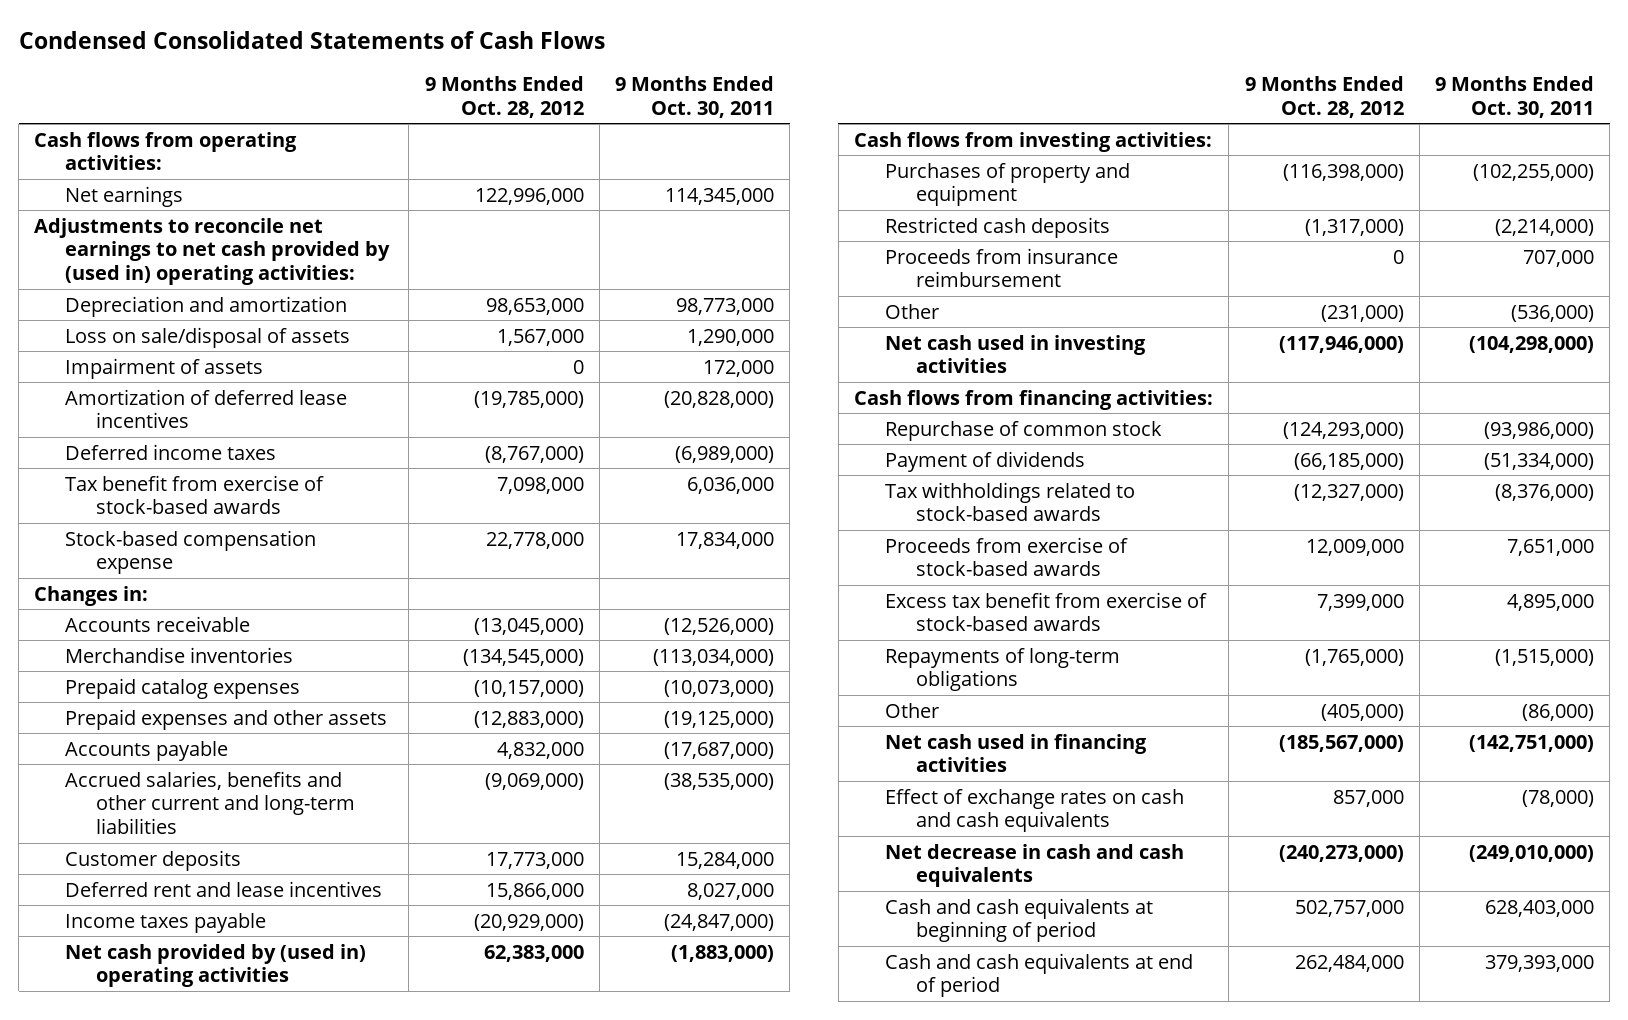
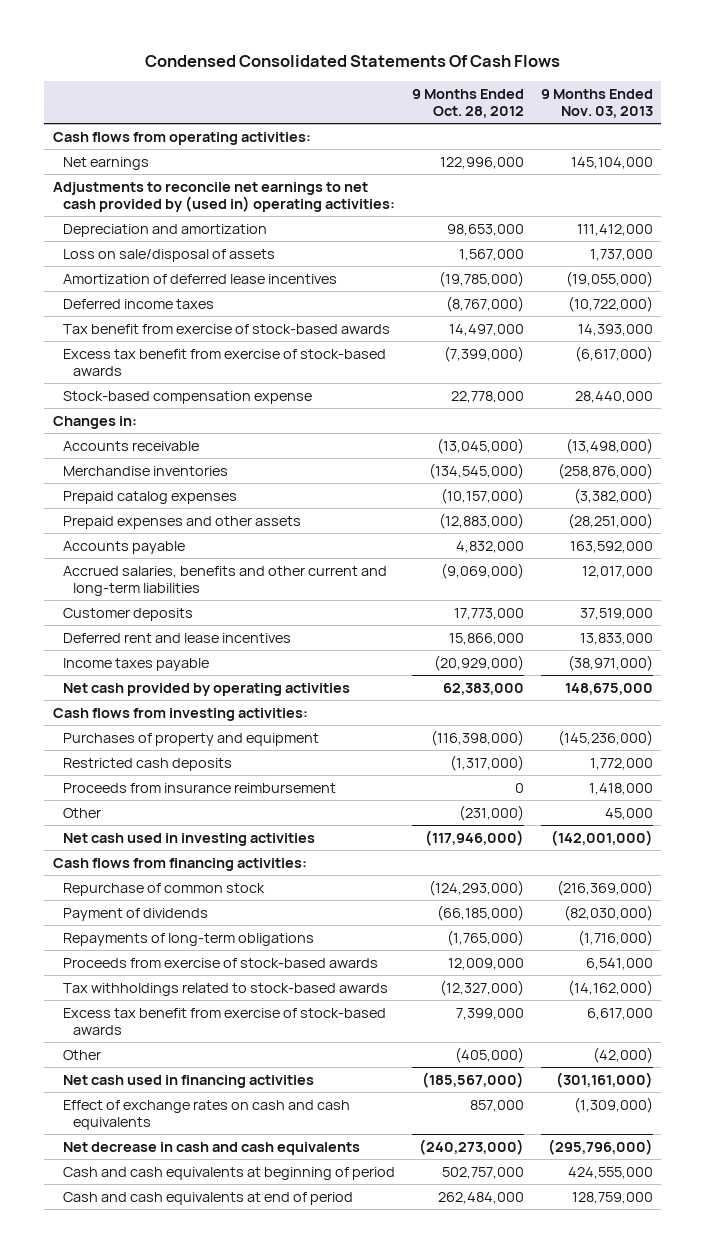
- Condensed Consolidated Statements of Cash Flows
+ Condensed Consolidated Statements Of Cash Flows
- | 9 Months Ended Oct. 28, 2012 | 9 Months Ended Oct. 30, 2011
+ | 9 Months Ended Oct. 28, 2012 | 9 Months Ended Nov. 03, 2013
- Impairment of assets | 0 | 172,000
- Tax benefit from exercise of stock-based awards | 7,098,000 | 6,036,000
+ Tax benefit from exercise of stock-based awards | 14,497,000 | 14,393,000
+ Excess tax benefit from exercise of stock-based awards | (7,399,000) | (6,617,000)
- Net cash provided by (used in) operating activities | 62,383,000 | (1,883,000)
+ Net cash provided by operating activities | 62,383,000 | 148,675,000
moved up: Repayments of long-term obligations | (1,765,000) | (1,716,000)
moved down: Tax withholdings related to stock-based awards | (12,327,000) | (14,162,000)

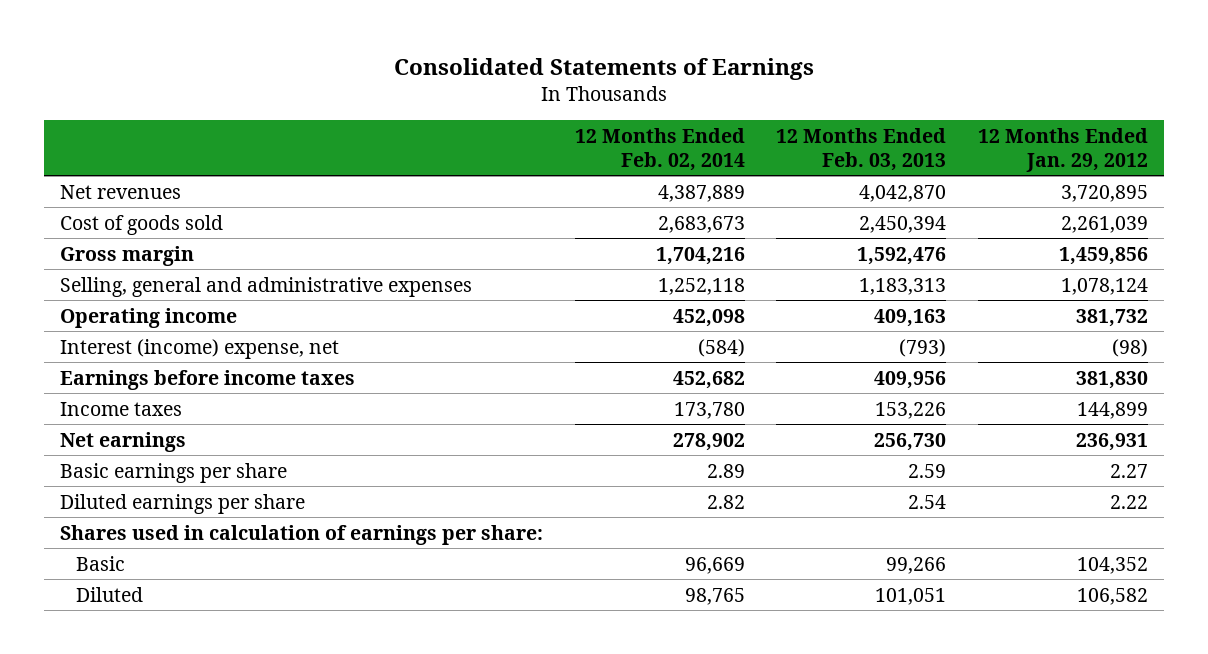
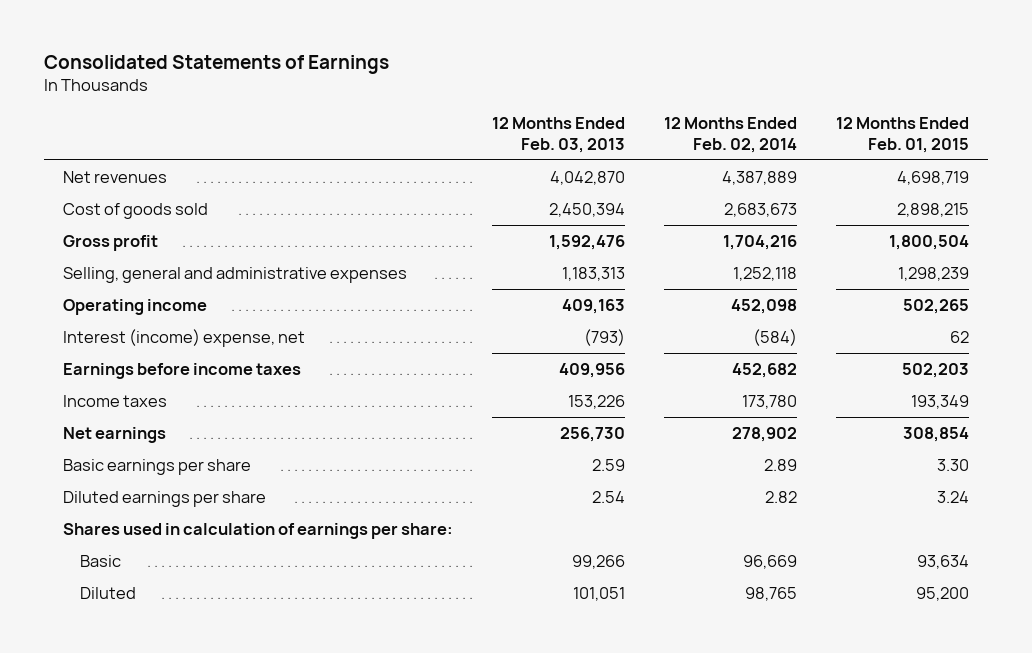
- | 12 Months Ended Feb. 02, 2014 | 12 Months Ended Feb. 03, 2013 | 12 Months Ended Jan. 29, 2012
+ | 12 Months Ended Feb. 03, 2013 | 12 Months Ended Feb. 02, 2014 | 12 Months Ended Feb. 01, 2015
- Gross margin | 1,704,216 | 1,592,476 | 1,459,856
+ Gross profit | 1,592,476 | 1,704,216 | 1,800,504

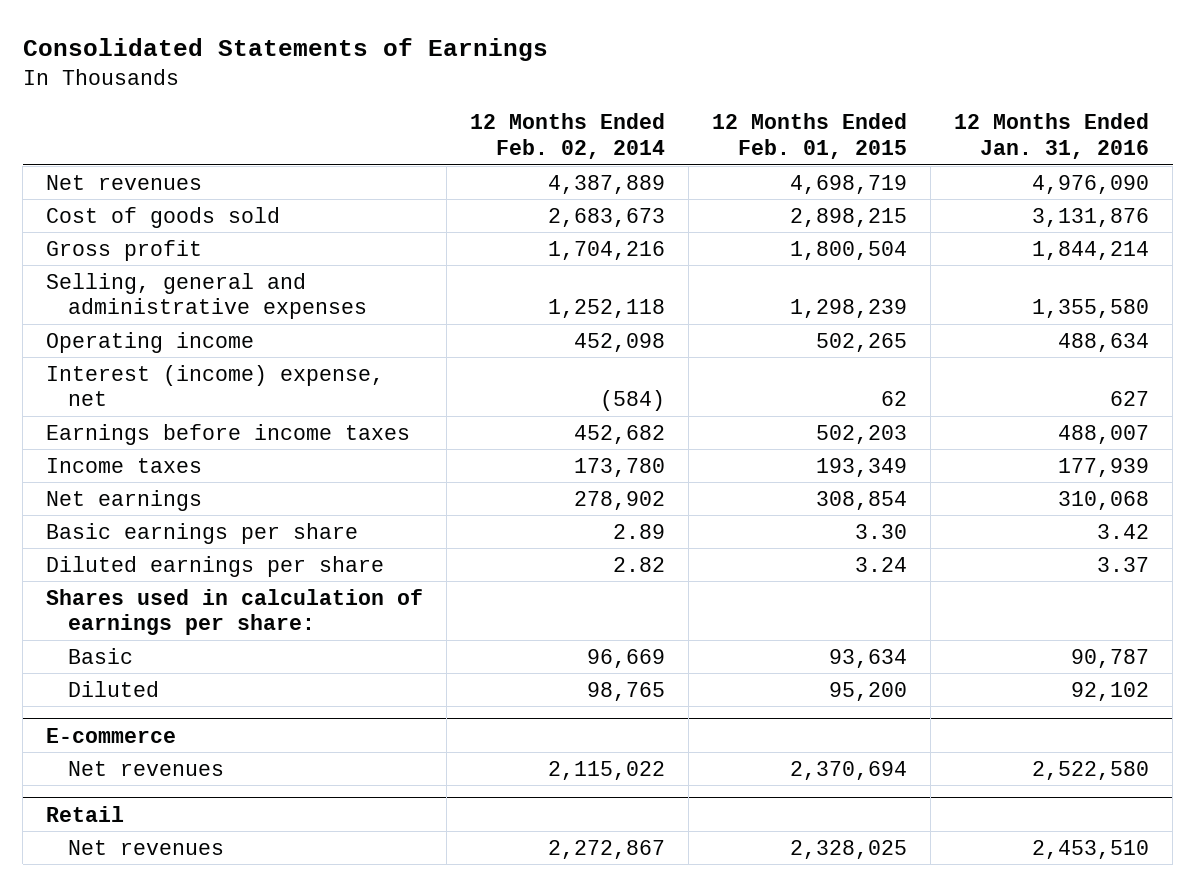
- | 12 Months Ended Feb. 03, 2013 | 12 Months Ended Feb. 02, 2014 | 12 Months Ended Feb. 01, 2015
+ | 12 Months Ended Feb. 02, 2014 | 12 Months Ended Feb. 01, 2015 | 12 Months Ended Jan. 31, 2016
+ E-commerce
+ Net revenues | 2,115,022 | 2,370,694 | 2,522,580
+ Retail
+ Net revenues | 2,272,867 | 2,328,025 | 2,453,510

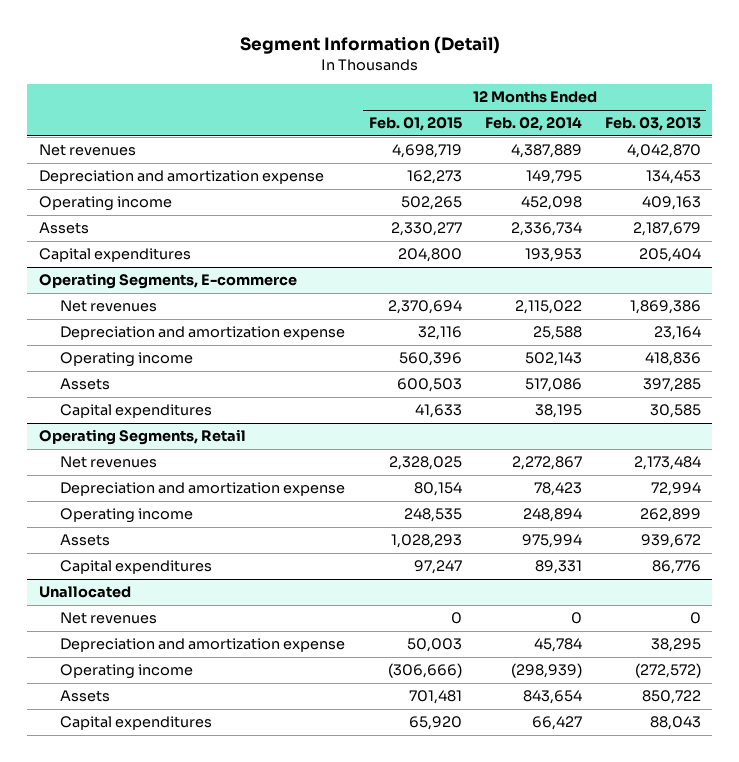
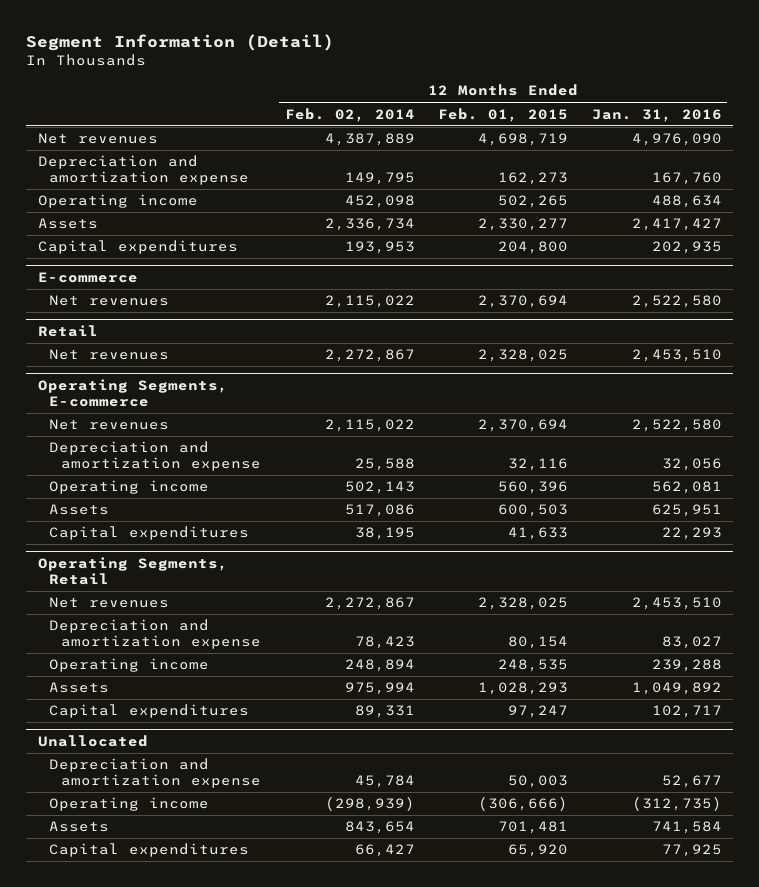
- | 12 Months Ended Feb. 01, 2015 | 12 Months Ended Feb. 02, 2014 | 12 Months Ended Feb. 03, 2013
+ | 12 Months Ended Feb. 02, 2014 | 12 Months Ended Feb. 01, 2015 | 12 Months Ended Jan. 31, 2016
+ E-commerce
+ Net revenues | 2,115,022 | 2,370,694 | 2,522,580
+ Retail
+ Net revenues | 2,272,867 | 2,328,025 | 2,453,510
@ Unallocated
- Net revenues | 0 | 0 | 0

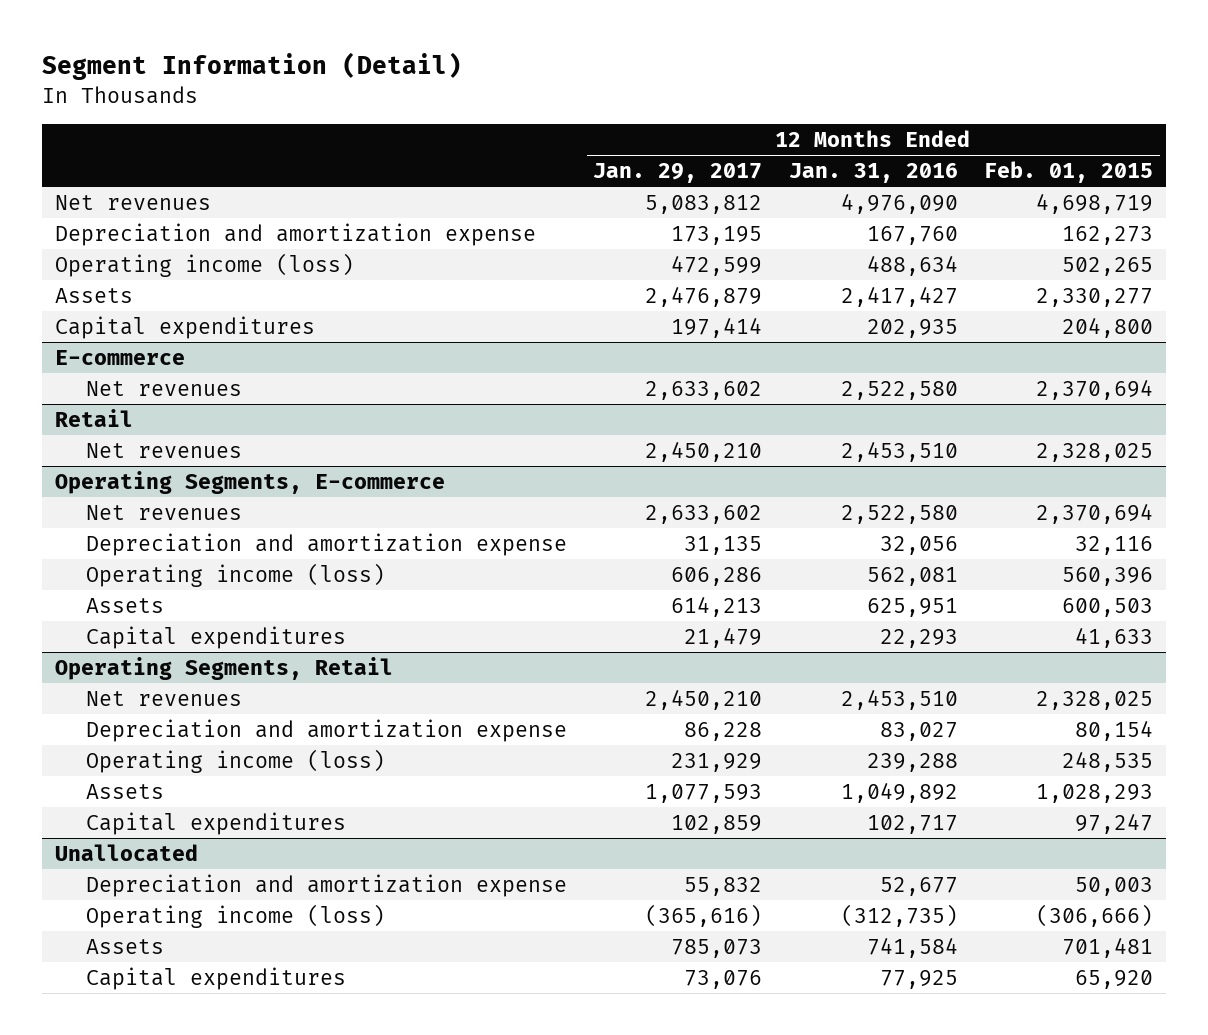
- | 12 Months Ended Feb. 02, 2014 | 12 Months Ended Feb. 01, 2015 | 12 Months Ended Jan. 31, 2016
+ | 12 Months Ended Jan. 29, 2017 | 12 Months Ended Jan. 31, 2016 | 12 Months Ended Feb. 01, 2015
- Operating income | 452,098 | 502,265 | 488,634
+ Operating income (loss) | 472,599 | 488,634 | 502,265
@ Operating Segments, E-commerce
- Operating income | 502,143 | 560,396 | 562,081
+ Operating income (loss) | 606,286 | 562,081 | 560,396
@ Operating Segments, Retail
- Operating income | 248,894 | 248,535 | 239,288
+ Operating income (loss) | 231,929 | 239,288 | 248,535
@ Unallocated
- Operating income | (298,939) | (306,666) | (312,735)
+ Operating income (loss) | (365,616) | (312,735) | (306,666)

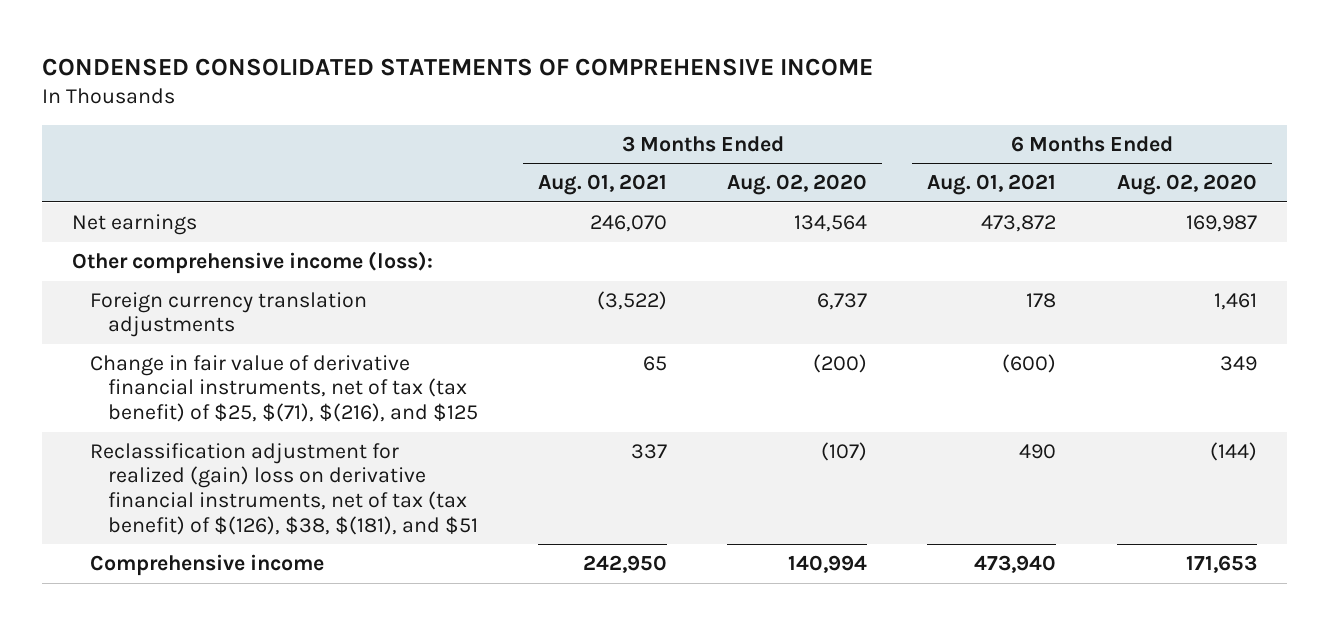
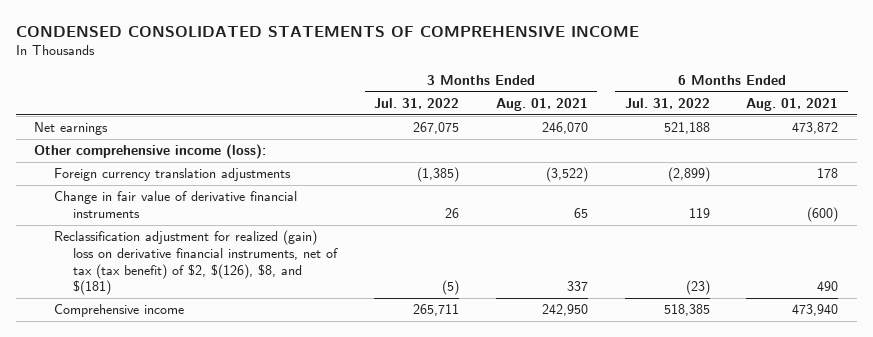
- | 3 Months Ended Aug. 01, 2021 | 3 Months Ended Aug. 02, 2020 | 6 Months Ended Aug. 01, 2021 | 6 Months Ended Aug. 02, 2020
+ | 3 Months Ended Jul. 31, 2022 | 3 Months Ended Aug. 01, 2021 | 6 Months Ended Jul. 31, 2022 | 6 Months Ended Aug. 01, 2021
- Change in fair value of derivative financial instruments, net of tax (tax benefit) of $25, $(71), $(216), and $125 | 65 | (200) | (600) | 349
- Reclassification adjustment for realized (gain) loss on derivative financial instruments, net of tax (tax benefit) of $(126), $38, $(181), and $51 | 337 | (107) | 490 | (144)
+ Change in fair value of derivative financial instruments | 26 | 65 | 119 | (600)
+ Reclassification adjustment for realized (gain) loss on derivative financial instruments, net of tax (tax benefit) of $2, $(126), $8, and $(181) | (5) | 337 | (23) | 490

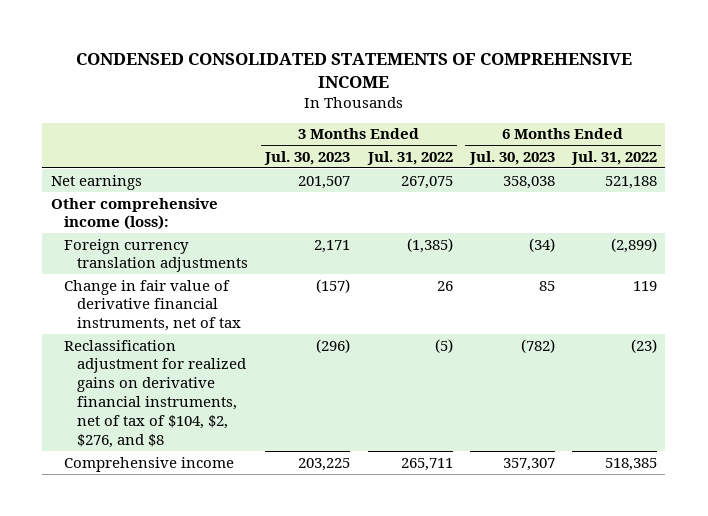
- | 3 Months Ended Jul. 31, 2022 | 3 Months Ended Aug. 01, 2021 | 6 Months Ended Jul. 31, 2022 | 6 Months Ended Aug. 01, 2021
+ | 3 Months Ended Jul. 30, 2023 | 3 Months Ended Jul. 31, 2022 | 6 Months Ended Jul. 30, 2023 | 6 Months Ended Jul. 31, 2022
- Change in fair value of derivative financial instruments | 26 | 65 | 119 | (600)
- Reclassification adjustment for realized (gain) loss on derivative financial instruments, net of tax (tax benefit) of $2, $(126), $8, and $(181) | (5) | 337 | (23) | 490
+ Change in fair value of derivative financial instruments, net of tax | (157) | 26 | 85 | 119
+ Reclassification adjustment for realized gains on derivative financial instruments, net of tax of $104, $2, $276, and $8 | (296) | (5) | (782) | (23)

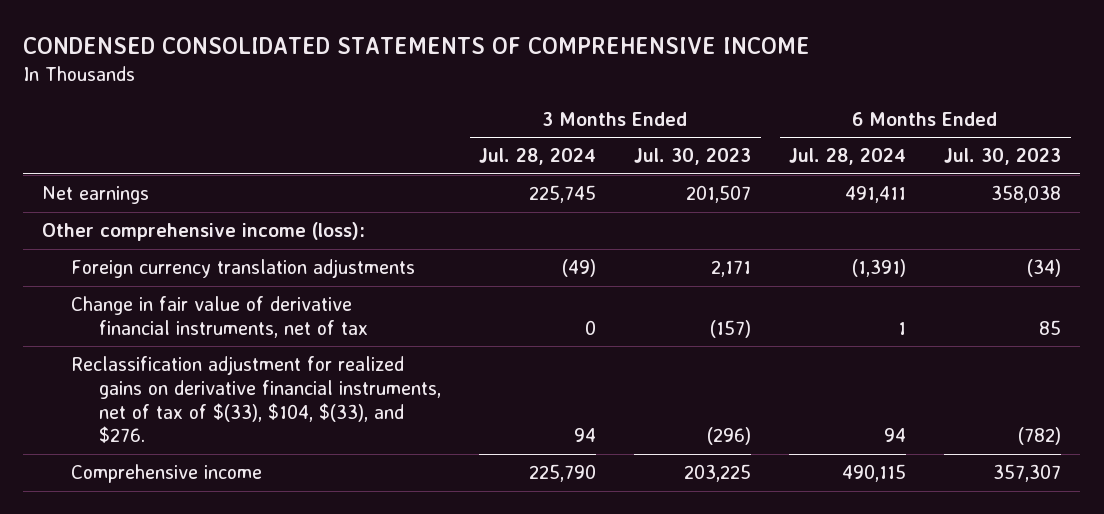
- | 3 Months Ended Jul. 30, 2023 | 3 Months Ended Jul. 31, 2022 | 6 Months Ended Jul. 30, 2023 | 6 Months Ended Jul. 31, 2022
+ | 3 Months Ended Jul. 28, 2024 | 3 Months Ended Jul. 30, 2023 | 6 Months Ended Jul. 28, 2024 | 6 Months Ended Jul. 30, 2023
- Reclassification adjustment for realized gains on derivative financial instruments, net of tax of $104, $2, $276, and $8 | (296) | (5) | (782) | (23)
+ Reclassification adjustment for realized gains on derivative financial instruments, net of tax of $(33), $104, $(33), and $276. | 94 | (296) | 94 | (782)

